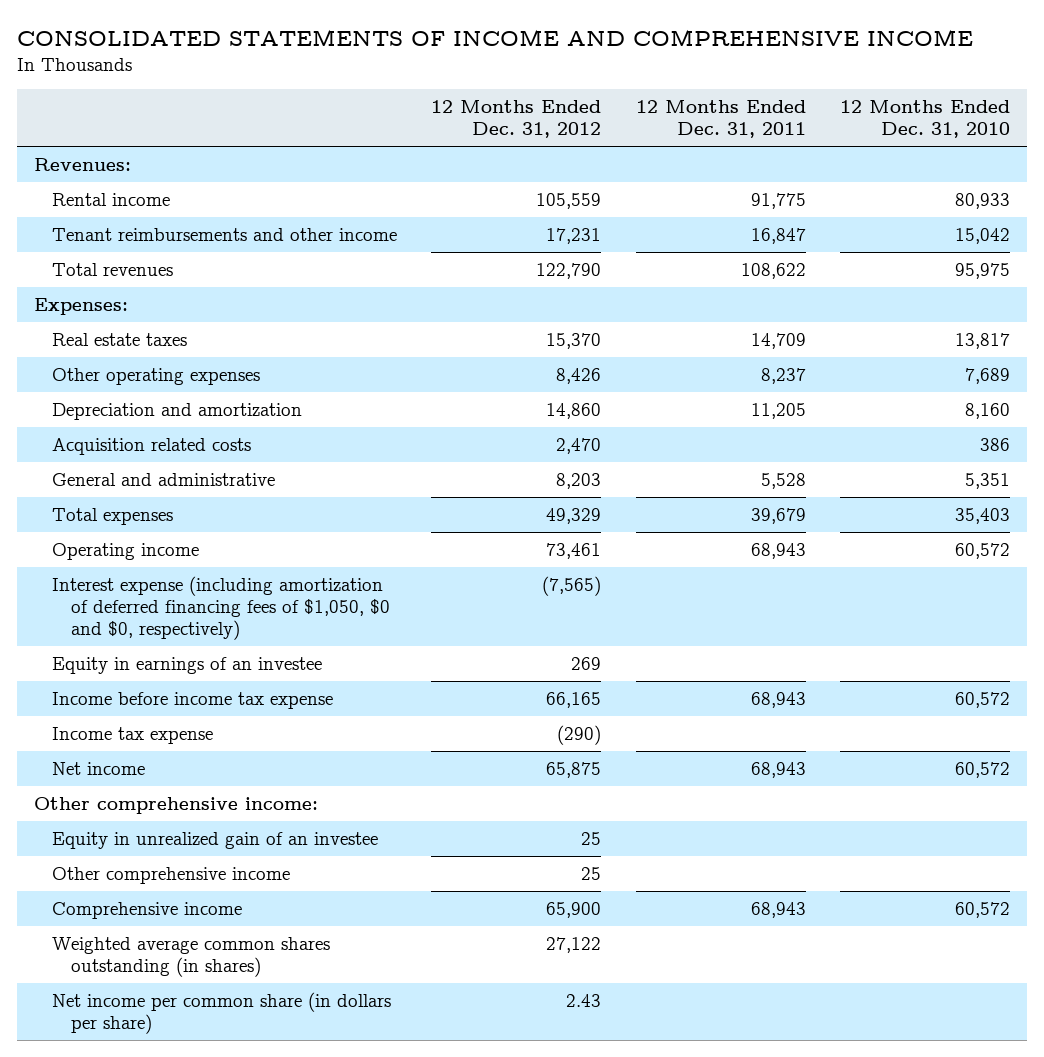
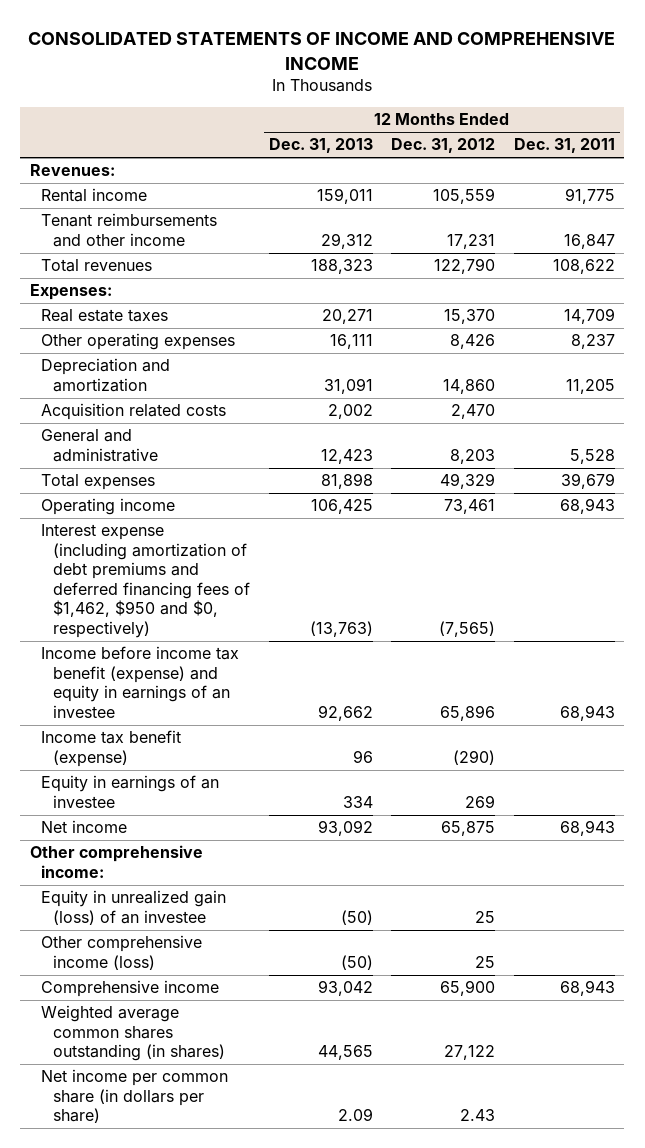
- | 12 Months Ended Dec. 31, 2012 | 12 Months Ended Dec. 31, 2011 | 12 Months Ended Dec. 31, 2010
+ | 12 Months Ended Dec. 31, 2013 | 12 Months Ended Dec. 31, 2012 | 12 Months Ended Dec. 31, 2011
- Interest expense (including amortization of deferred financing fees of $1,050, $0 and $0, respectively) | (7,565) | |
+ Interest expense (including amortization of debt premiums and deferred financing fees of $1,462, $950 and $0, respectively) | (13,763) | (7,565) |
+ Income before income tax benefit (expense) and equity in earnings of an investee | 92,662 | 65,896 | 68,943
+ Income tax benefit (expense) | 96 | (290) |
- Income before income tax expense | 66,165 | 68,943 | 60,572
- Income tax expense | (290) | |
- Equity in unrealized gain of an investee | 25 | |
- Other comprehensive income | 25 | |
+ Equity in unrealized gain (loss) of an investee | (50) | 25 |
+ Other comprehensive income (loss) | (50) | 25 |

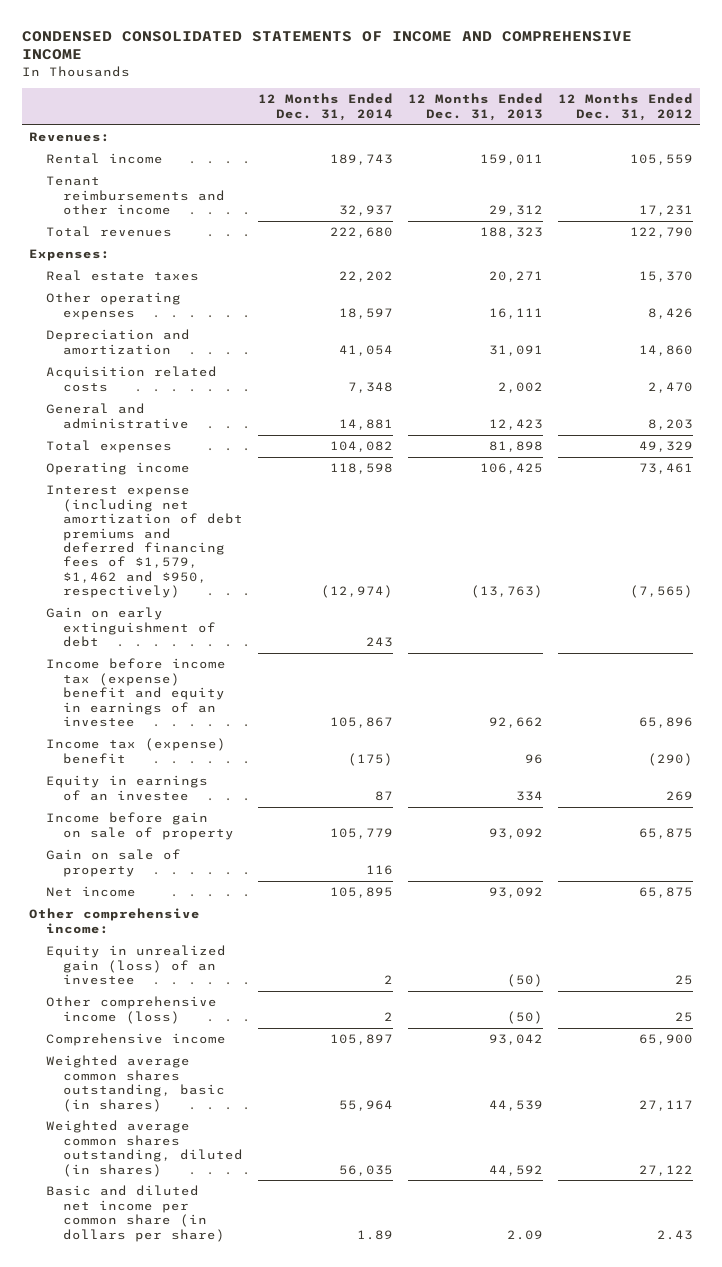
- CONSOLIDATED STATEMENTS OF INCOME AND COMPREHENSIVE INCOME
+ CONDENSED CONSOLIDATED STATEMENTS OF INCOME AND COMPREHENSIVE INCOME
- | 12 Months Ended Dec. 31, 2013 | 12 Months Ended Dec. 31, 2012 | 12 Months Ended Dec. 31, 2011
+ | 12 Months Ended Dec. 31, 2014 | 12 Months Ended Dec. 31, 2013 | 12 Months Ended Dec. 31, 2012
- Interest expense (including amortization of debt premiums and deferred financing fees of $1,462, $950 and $0, respectively) | (13,763) | (7,565) |
- Income before income tax benefit (expense) and equity in earnings of an investee | 92,662 | 65,896 | 68,943
- Income tax benefit (expense) | 96 | (290) |
+ Interest expense (including net amortization of debt premiums and deferred financing fees of $1,579, $1,462 and $950, respectively) | (12,974) | (13,763) | (7,565)
+ Gain on early extinguishment of debt | 243 | |
+ Income before income tax (expense) benefit and equity in earnings of an investee | 105,867 | 92,662 | 65,896
+ Income tax (expense) benefit | (175) | 96 | (290)
+ Income before gain on sale of property | 105,779 | 93,092 | 65,875
+ Gain on sale of property | 116 | |
- Weighted average common shares outstanding (in shares) | 44,565 | 27,122 |
- Net income per common share (in dollars per share) | 2.09 | 2.43 |
+ Weighted average common shares outstanding, basic (in shares) | 55,964 | 44,539 | 27,117
+ Weighted average common shares outstanding, diluted (in shares) | 56,035 | 44,592 | 27,122
+ Basic and diluted net income per common share (in dollars per share) | 1.89 | 2.09 | 2.43

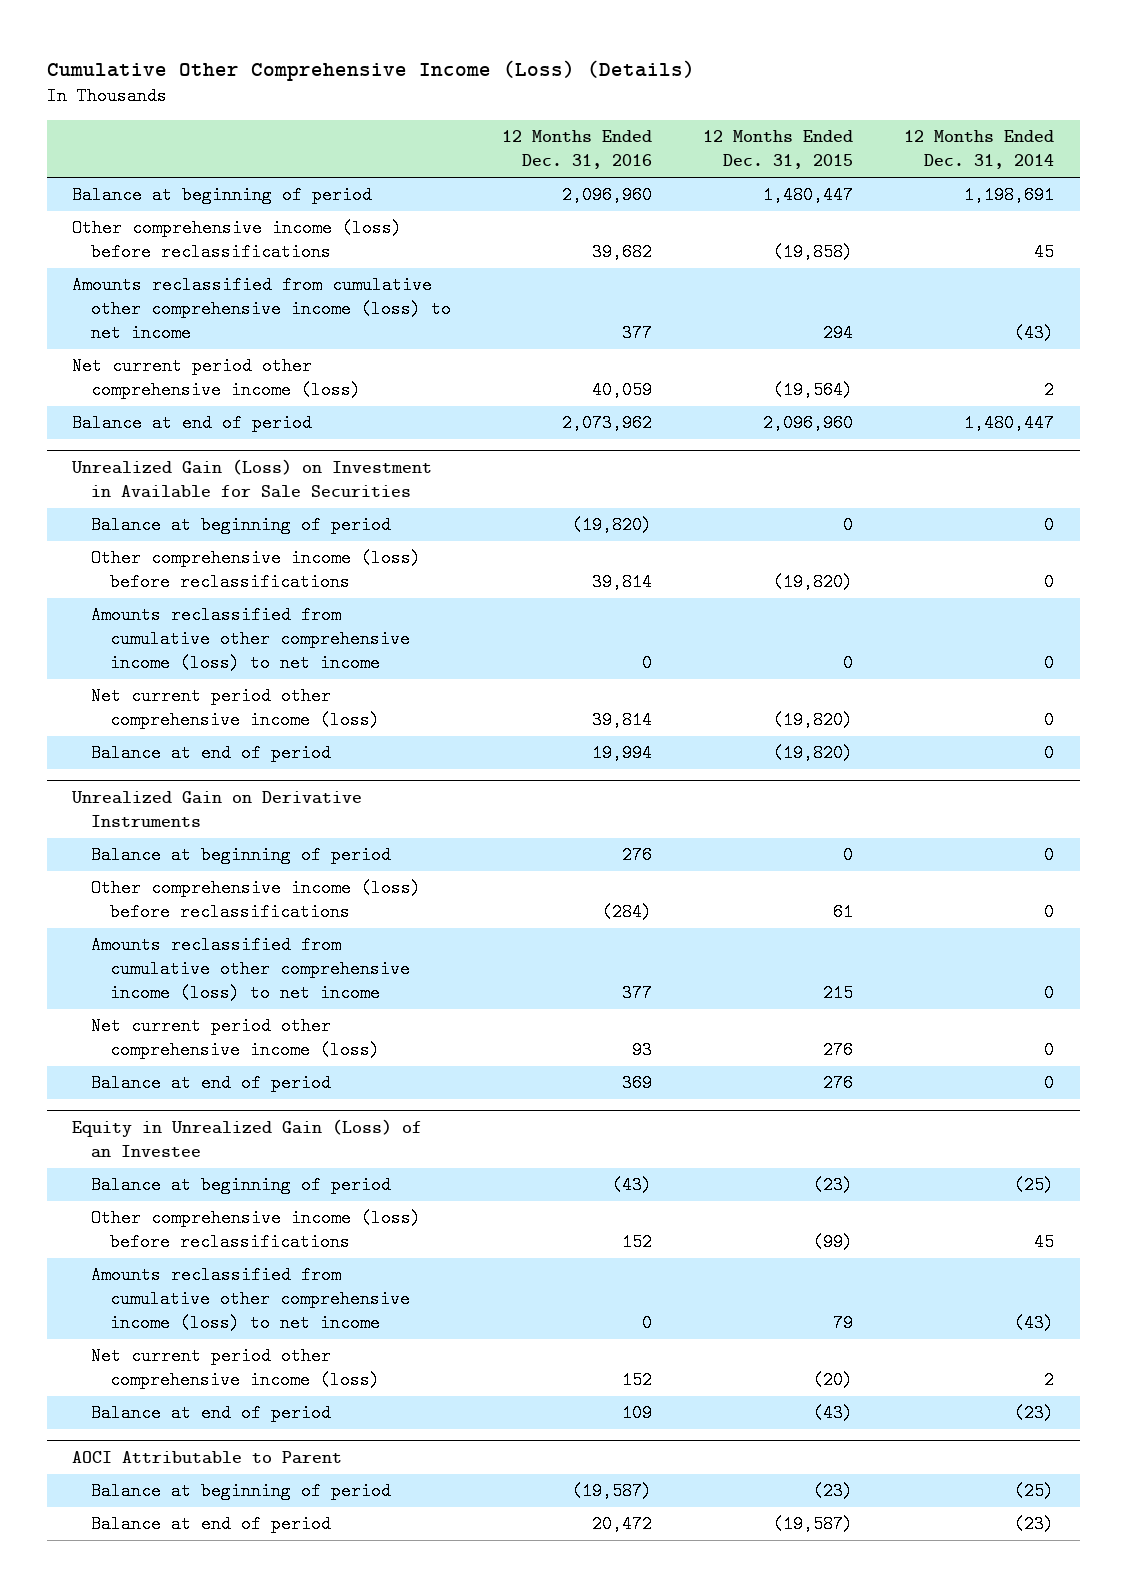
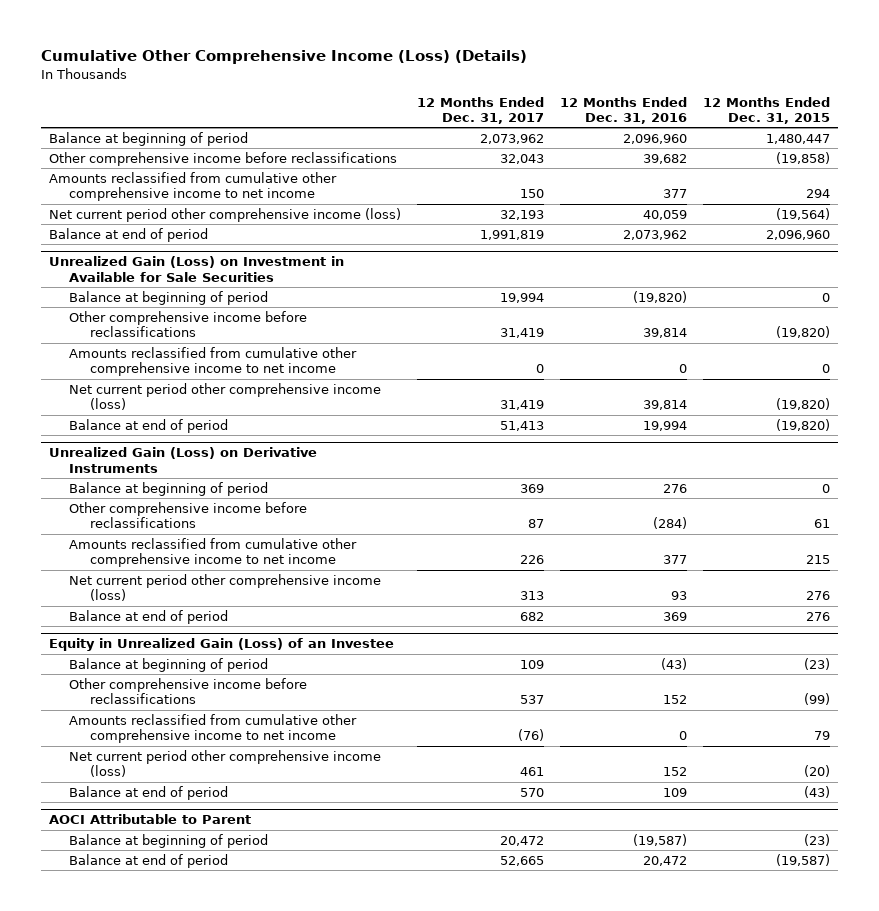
- | 12 Months Ended Dec. 31, 2016 | 12 Months Ended Dec. 31, 2015 | 12 Months Ended Dec. 31, 2014
+ | 12 Months Ended Dec. 31, 2017 | 12 Months Ended Dec. 31, 2016 | 12 Months Ended Dec. 31, 2015
- Other comprehensive income (loss) before reclassifications | 39,682 | (19,858) | 45
- Amounts reclassified from cumulative other comprehensive income (loss) to net income | 377 | 294 | (43)
+ Other comprehensive income before reclassifications | 32,043 | 39,682 | (19,858)
+ Amounts reclassified from cumulative other comprehensive income to net income | 150 | 377 | 294
@ Unrealized Gain (Loss) on Investment in Available for Sale Securities
- Other comprehensive income (loss) before reclassifications | 39,814 | (19,820) | 0
- Amounts reclassified from cumulative other comprehensive income (loss) to net income | 0 | 0 | 0
+ Other comprehensive income before reclassifications | 31,419 | 39,814 | (19,820)
+ Amounts reclassified from cumulative other comprehensive income to net income | 0 | 0 | 0
- Unrealized Gain on Derivative Instruments
+ Unrealized Gain (Loss) on Derivative Instruments
- Other comprehensive income (loss) before reclassifications | (284) | 61 | 0
- Amounts reclassified from cumulative other comprehensive income (loss) to net income | 377 | 215 | 0
+ Other comprehensive income before reclassifications | 87 | (284) | 61
+ Amounts reclassified from cumulative other comprehensive income to net income | 226 | 377 | 215
@ Equity in Unrealized Gain (Loss) of an Investee
- Other comprehensive income (loss) before reclassifications | 152 | (99) | 45
- Amounts reclassified from cumulative other comprehensive income (loss) to net income | 0 | 79 | (43)
+ Other comprehensive income before reclassifications | 537 | 152 | (99)
+ Amounts reclassified from cumulative other comprehensive income to net income | (76) | 0 | 79

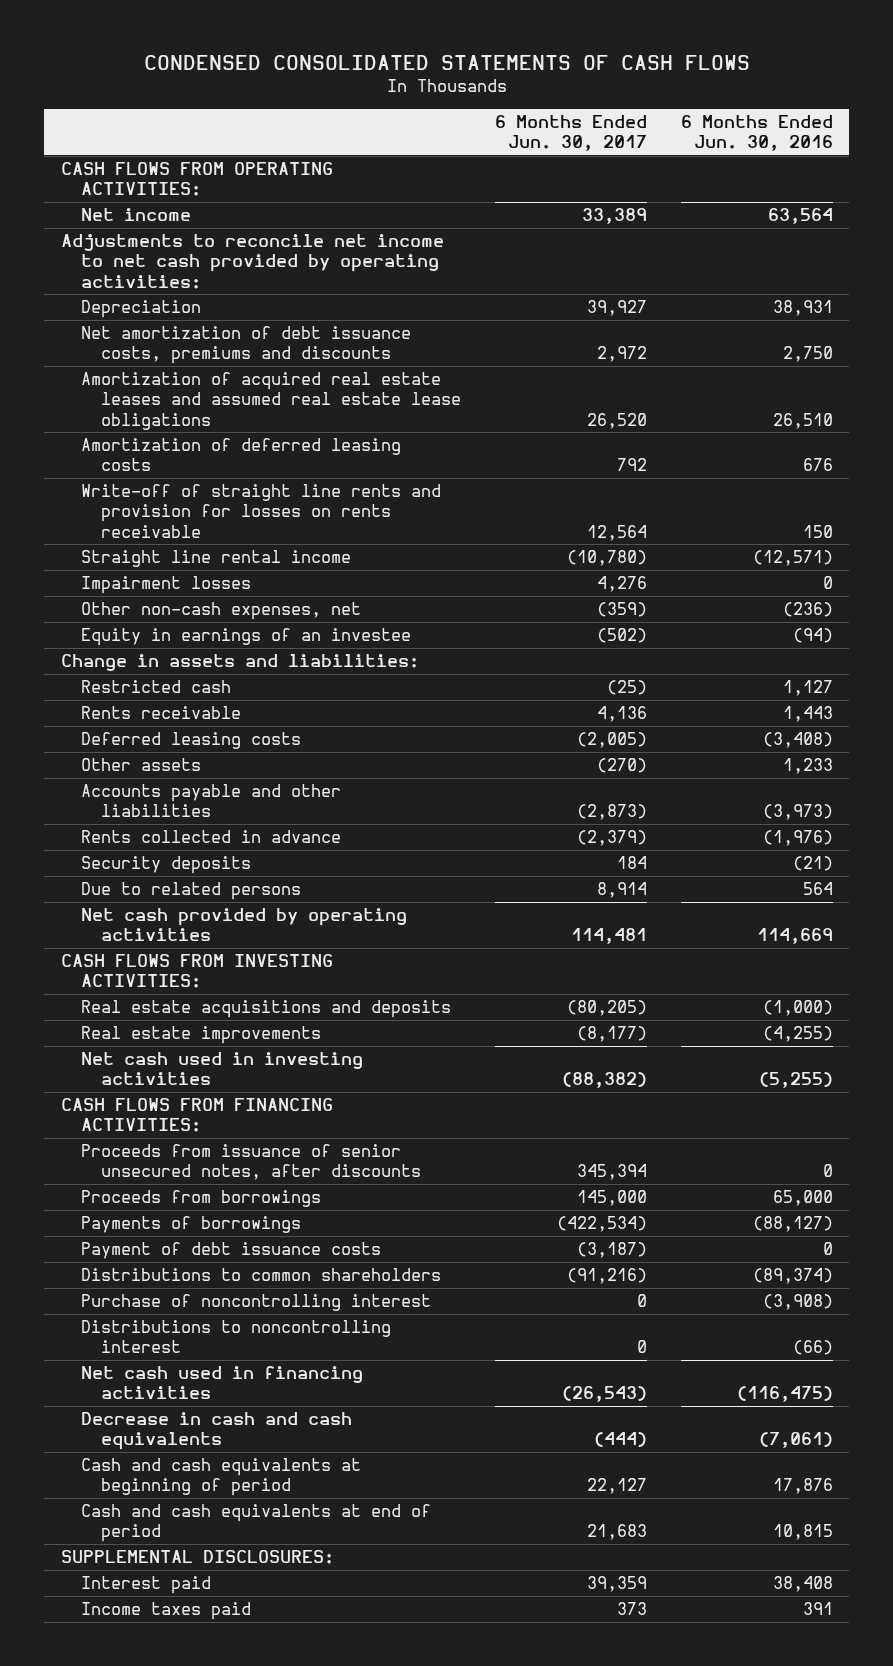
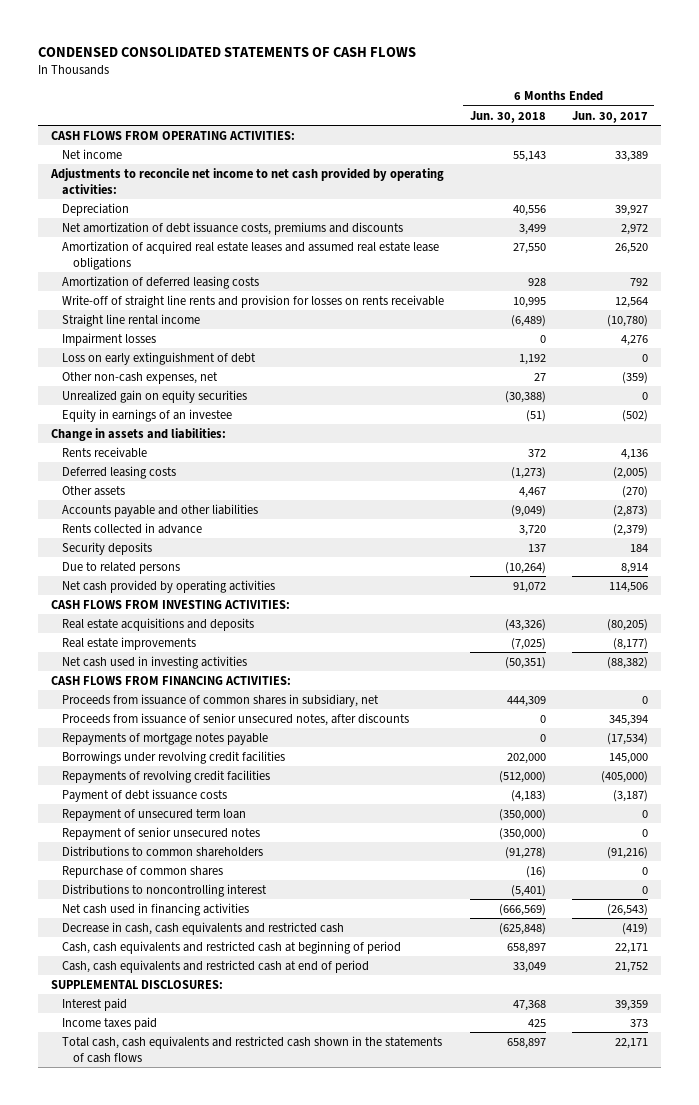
- | 6 Months Ended Jun. 30, 2017 | 6 Months Ended Jun. 30, 2016
+ | 6 Months Ended Jun. 30, 2018 | 6 Months Ended Jun. 30, 2017
+ Loss on early extinguishment of debt | 1,192 | 0
+ Unrealized gain on equity securities | (30,388) | 0
- Restricted cash | (25) | 1,127
- Net cash provided by operating activities | 114,481 | 114,669
+ Net cash provided by operating activities | 91,072 | 114,506
+ Proceeds from issuance of common shares in subsidiary, net | 444,309 | 0
- Proceeds from borrowings | 145,000 | 65,000
- Payments of borrowings | (422,534) | (88,127)
+ Repayments of mortgage notes payable | 0 | (17,534)
+ Borrowings under revolving credit facilities | 202,000 | 145,000
+ Repayments of revolving credit facilities | (512,000) | (405,000)
+ Repayment of unsecured term loan | (350,000) | 0
+ Repayment of senior unsecured notes | (350,000) | 0
- Purchase of noncontrolling interest | 0 | (3,908)
+ Repurchase of common shares | (16) | 0
- Decrease in cash and cash equivalents | (444) | (7,061)
- Cash and cash equivalents at beginning of period | 22,127 | 17,876
- Cash and cash equivalents at end of period | 21,683 | 10,815
+ Decrease in cash, cash equivalents and restricted cash | (625,848) | (419)
+ Cash, cash equivalents and restricted cash at beginning of period | 658,897 | 22,171
+ Cash, cash equivalents and restricted cash at end of period | 33,049 | 21,752
+ Total cash, cash equivalents and restricted cash shown in the statements of cash flows | 658,897 | 22,171

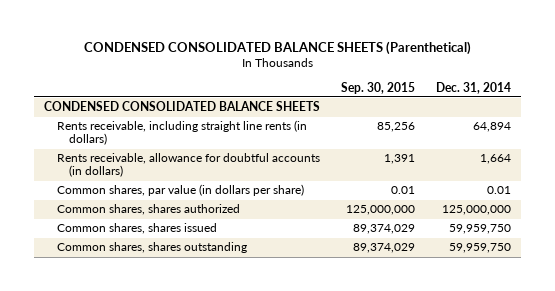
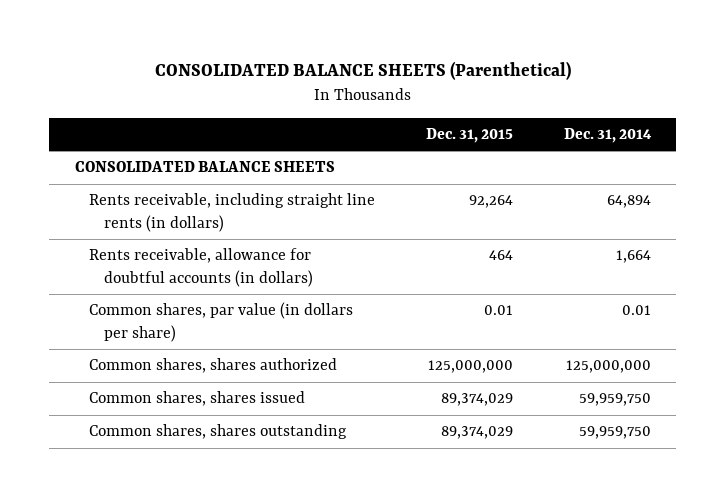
- CONDENSED CONSOLIDATED BALANCE SHEETS (Parenthetical)
+ CONSOLIDATED BALANCE SHEETS (Parenthetical)
- | Sep. 30, 2015 | Dec. 31, 2014
+ | Dec. 31, 2015 | Dec. 31, 2014
- CONDENSED CONSOLIDATED BALANCE SHEETS
+ CONSOLIDATED BALANCE SHEETS

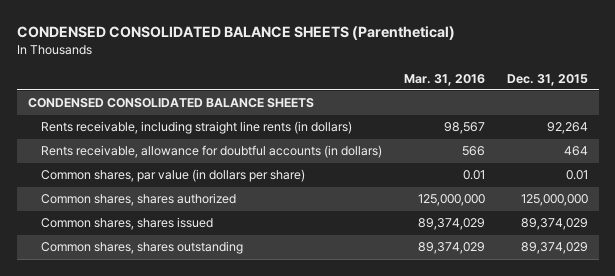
- CONSOLIDATED BALANCE SHEETS (Parenthetical)
+ CONDENSED CONSOLIDATED BALANCE SHEETS (Parenthetical)
- | Dec. 31, 2015 | Dec. 31, 2014
+ | Mar. 31, 2016 | Dec. 31, 2015
- CONSOLIDATED BALANCE SHEETS
+ CONDENSED CONSOLIDATED BALANCE SHEETS

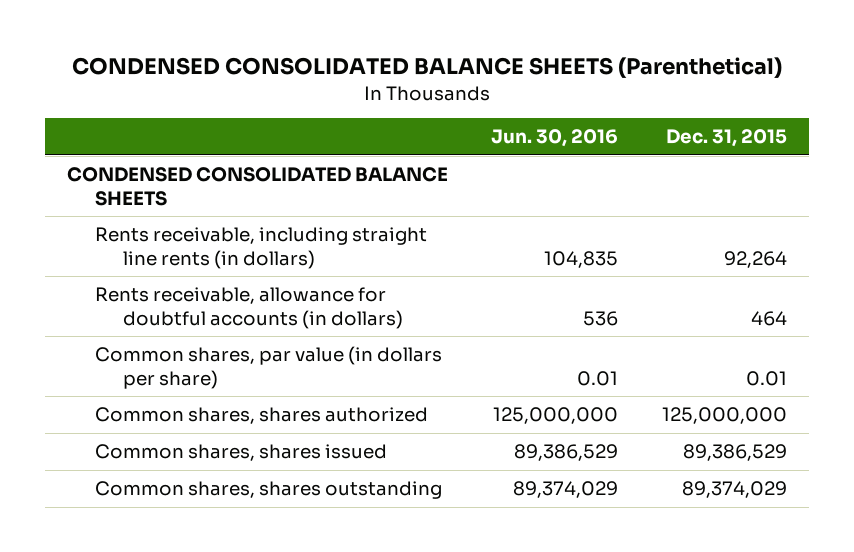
- | Mar. 31, 2016 | Dec. 31, 2015
+ | Jun. 30, 2016 | Dec. 31, 2015
- Common shares, shares issued | 89,374,029 | 89,374,029
+ Common shares, shares issued | 89,386,529 | 89,386,529

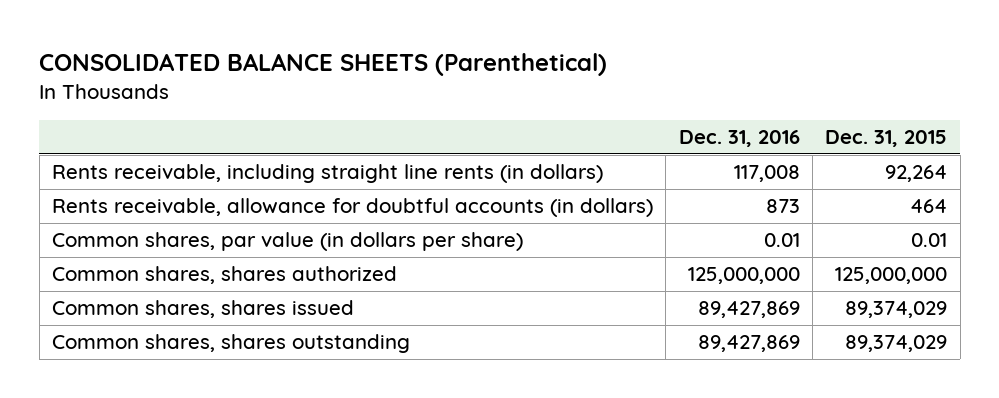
- CONDENSED CONSOLIDATED BALANCE SHEETS (Parenthetical)
+ CONSOLIDATED BALANCE SHEETS (Parenthetical)
- | Jun. 30, 2016 | Dec. 31, 2015
+ | Dec. 31, 2016 | Dec. 31, 2015
- CONDENSED CONSOLIDATED BALANCE SHEETS
- Common shares, shares issued | 89,386,529 | 89,386,529
+ Common shares, shares issued | 89,427,869 | 89,374,029

